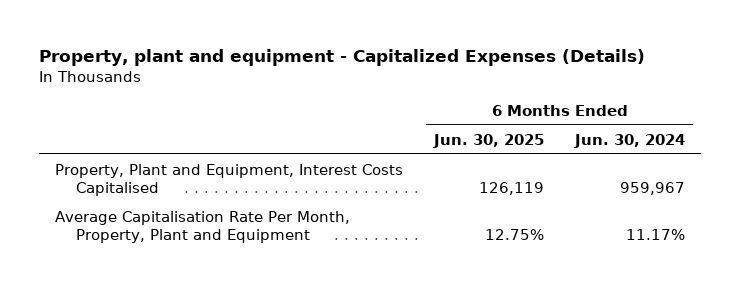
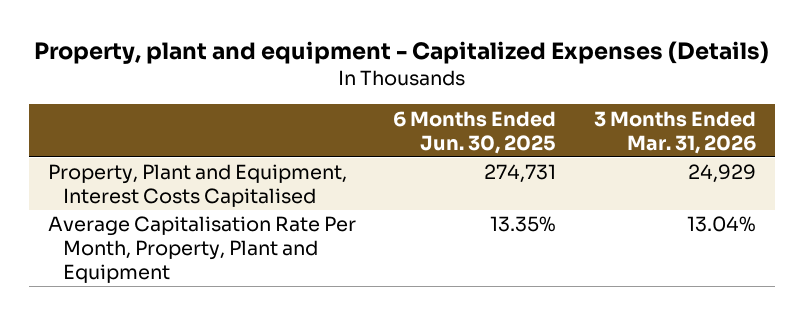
- | 6 Months Ended Jun. 30, 2025 | 6 Months Ended Jun. 30, 2024
+ | 6 Months Ended Jun. 30, 2025 | 3 Months Ended Mar. 31, 2026
- Property, Plant and Equipment, Interest Costs Capitalised | 126,119 | 959,967
- Average Capitalisation Rate Per Month, Property, Plant and Equipment | 12.75% | 11.17%
+ Property, Plant and Equipment, Interest Costs Capitalised | 274,731 | 24,929
+ Average Capitalisation Rate Per Month, Property, Plant and Equipment | 13.35% | 13.04%

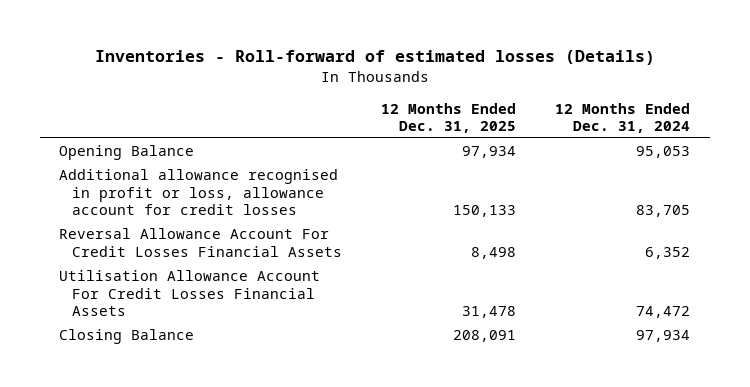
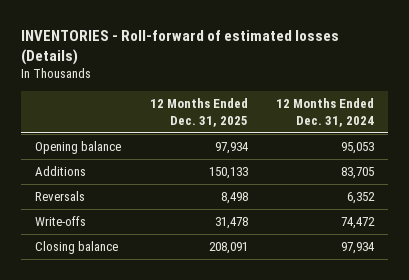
- Inventories - Roll-forward of estimated losses (Details)
+ INVENTORIES - Roll-forward of estimated losses (Details)
- Opening Balance | 97,934 | 95,053
- Additional allowance recognised in profit or loss, allowance account for credit losses | 150,133 | 83,705
- Reversal Allowance Account For Credit Losses Financial Assets | 8,498 | 6,352
- Utilisation Allowance Account For Credit Losses Financial Assets | 31,478 | 74,472
- Closing Balance | 208,091 | 97,934
+ Opening balance | 97,934 | 95,053
+ Additions | 150,133 | 83,705
+ Reversals | 8,498 | 6,352
+ Write-offs | 31,478 | 74,472
+ Closing balance | 208,091 | 97,934

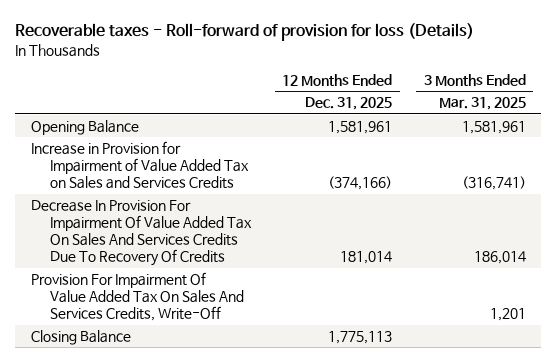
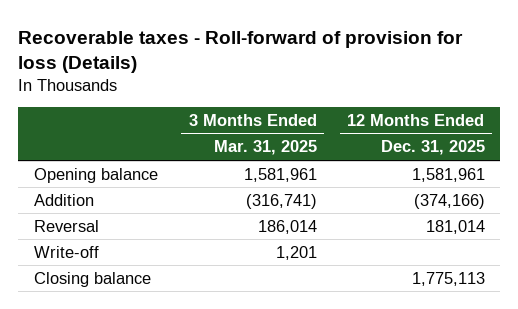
- | 12 Months Ended Dec. 31, 2025 | 3 Months Ended Mar. 31, 2025
+ | 3 Months Ended Mar. 31, 2025 | 12 Months Ended Dec. 31, 2025
- Opening Balance | 1,581,961 | 1,581,961
- Increase in Provision for Impairment of Value Added Tax on Sales and Services Credits | (374,166) | (316,741)
- Decrease In Provision For Impairment Of Value Added Tax On Sales And Services Credits Due To Recovery Of Credits | 181,014 | 186,014
- Provision For Impairment Of Value Added Tax On Sales And Services Credits, Write-Off | | 1,201
- Closing Balance | 1,775,113 |
+ Opening balance | 1,581,961 | 1,581,961
+ Addition | (316,741) | (374,166)
+ Reversal | 186,014 | 181,014
+ Write-off | 1,201 |
+ Closing balance | | 1,775,113

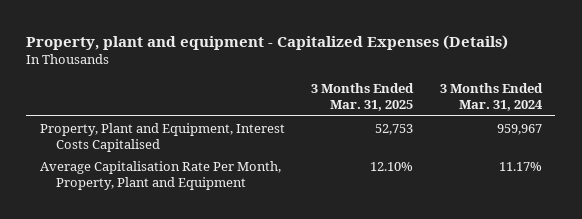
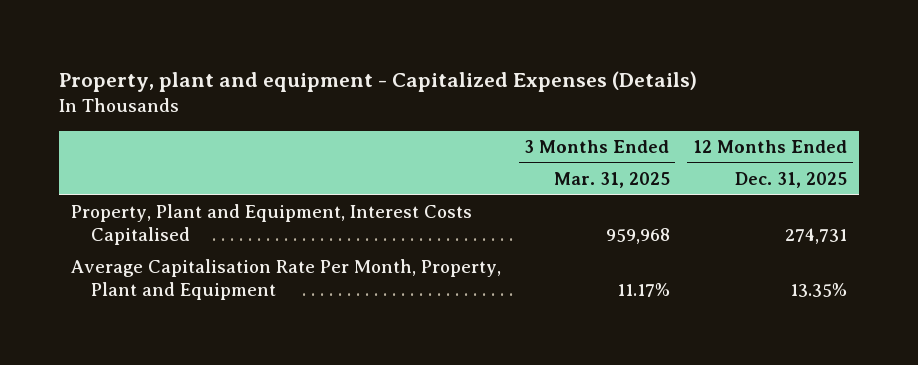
- | 3 Months Ended Mar. 31, 2025 | 3 Months Ended Mar. 31, 2024
+ | 3 Months Ended Mar. 31, 2025 | 12 Months Ended Dec. 31, 2025
- Property, Plant and Equipment, Interest Costs Capitalised | 52,753 | 959,967
- Average Capitalisation Rate Per Month, Property, Plant and Equipment | 12.10% | 11.17%
+ Property, Plant and Equipment, Interest Costs Capitalised | 959,968 | 274,731
+ Average Capitalisation Rate Per Month, Property, Plant and Equipment | 11.17% | 13.35%

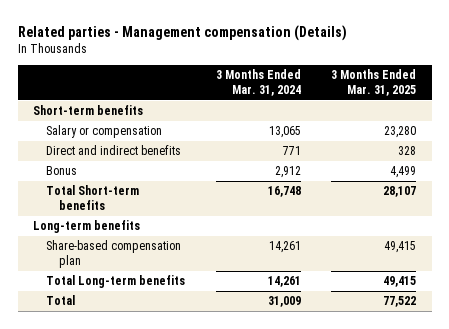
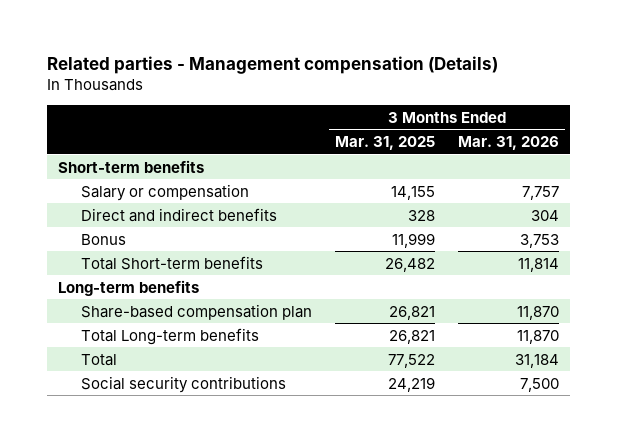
- | 3 Months Ended Mar. 31, 2024 | 3 Months Ended Mar. 31, 2025
+ | 3 Months Ended Mar. 31, 2025 | 3 Months Ended Mar. 31, 2026
- Salary or compensation | 13,065 | 23,280
+ Salary or compensation | 14,155 | 7,757
- Bonus | 2,912 | 4,499
- Total Short-term benefits | 16,748 | 28,107
+ Bonus | 11,999 | 3,753
+ Total Short-term benefits | 26,482 | 11,814
- Share-based compensation plan | 14,261 | 49,415
- Total Long-term benefits | 14,261 | 49,415
+ Share-based compensation plan | 26,821 | 11,870
+ Total Long-term benefits | 26,821 | 11,870
+ Social security contributions | 24,219 | 7,500

